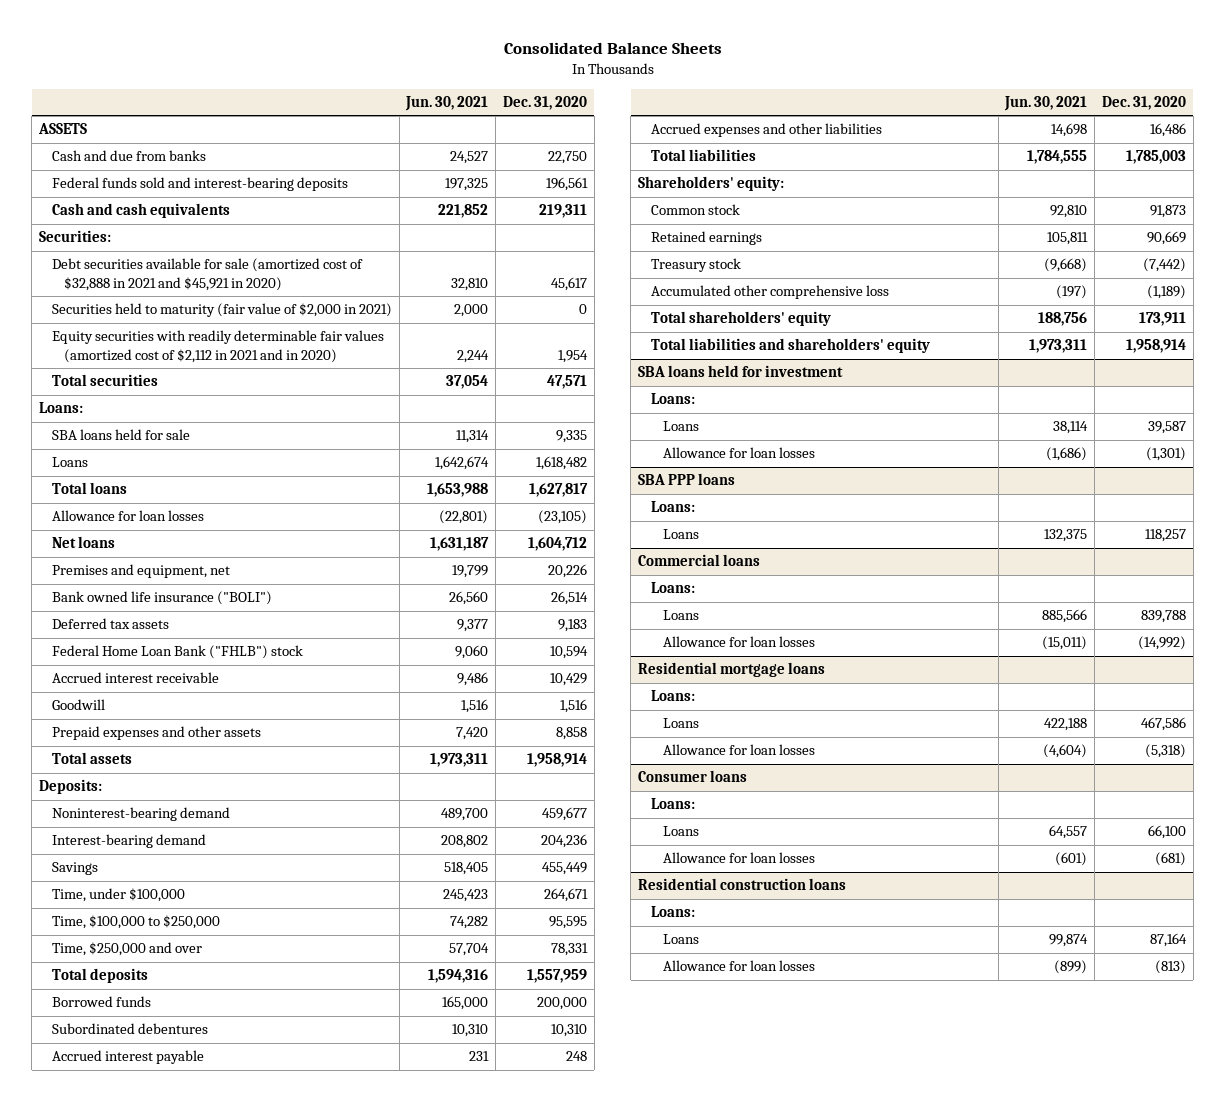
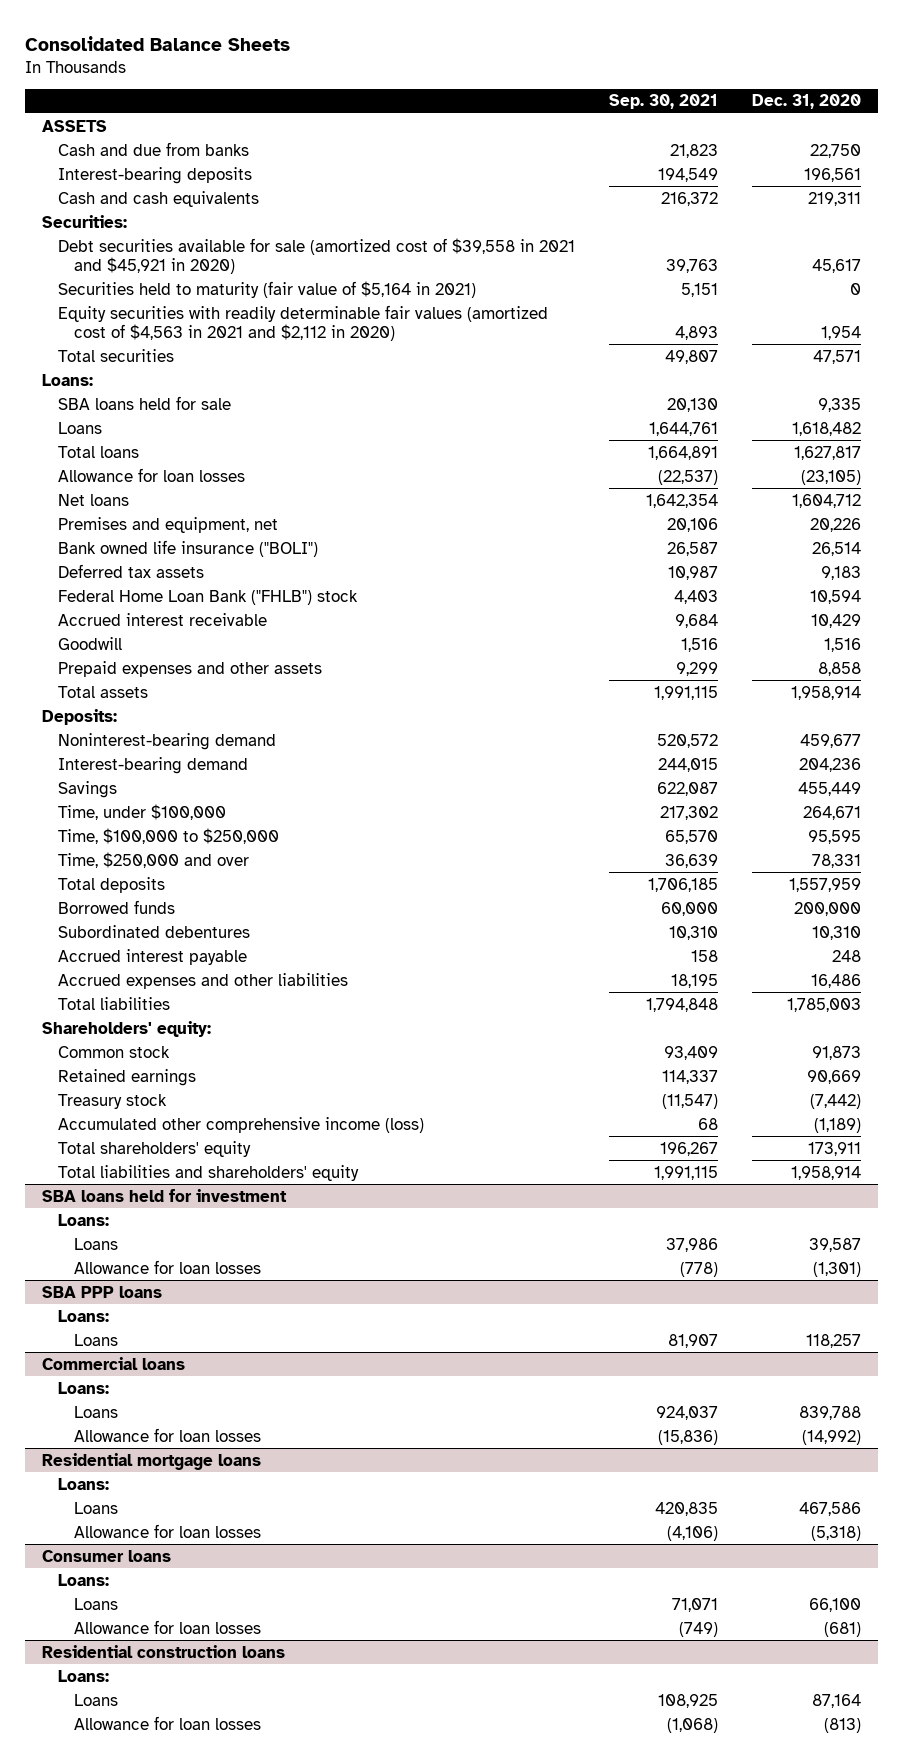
- | Jun. 30, 2021 | Dec. 31, 2020
+ | Sep. 30, 2021 | Dec. 31, 2020
- Federal funds sold and interest-bearing deposits | 197,325 | 196,561
+ Interest-bearing deposits | 194,549 | 196,561
- Debt securities available for sale (amortized cost of $32,888 in 2021 and $45,921 in 2020) | 32,810 | 45,617
- Securities held to maturity (fair value of $2,000 in 2021) | 2,000 | 0
- Equity securities with readily determinable fair values (amortized cost of $2,112 in 2021 and in 2020) | 2,244 | 1,954
+ Debt securities available for sale (amortized cost of $39,558 in 2021 and $45,921 in 2020) | 39,763 | 45,617
+ Securities held to maturity (fair value of $5,164 in 2021) | 5,151 | 0
+ Equity securities with readily determinable fair values (amortized cost of $4,563 in 2021 and $2,112 in 2020) | 4,893 | 1,954
- Accumulated other comprehensive loss | (197) | (1,189)
+ Accumulated other comprehensive income (loss) | 68 | (1,189)

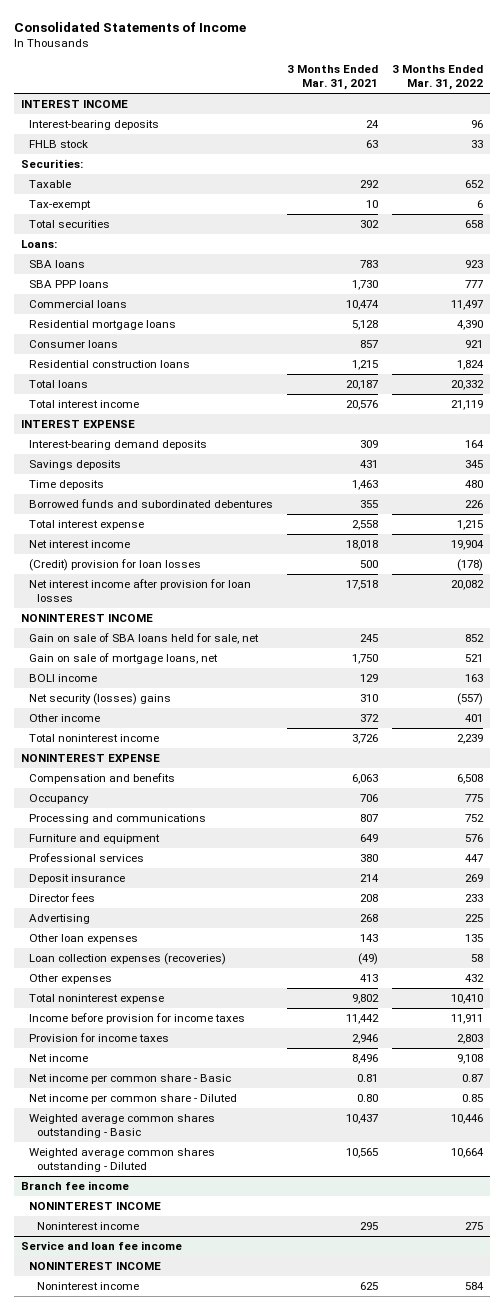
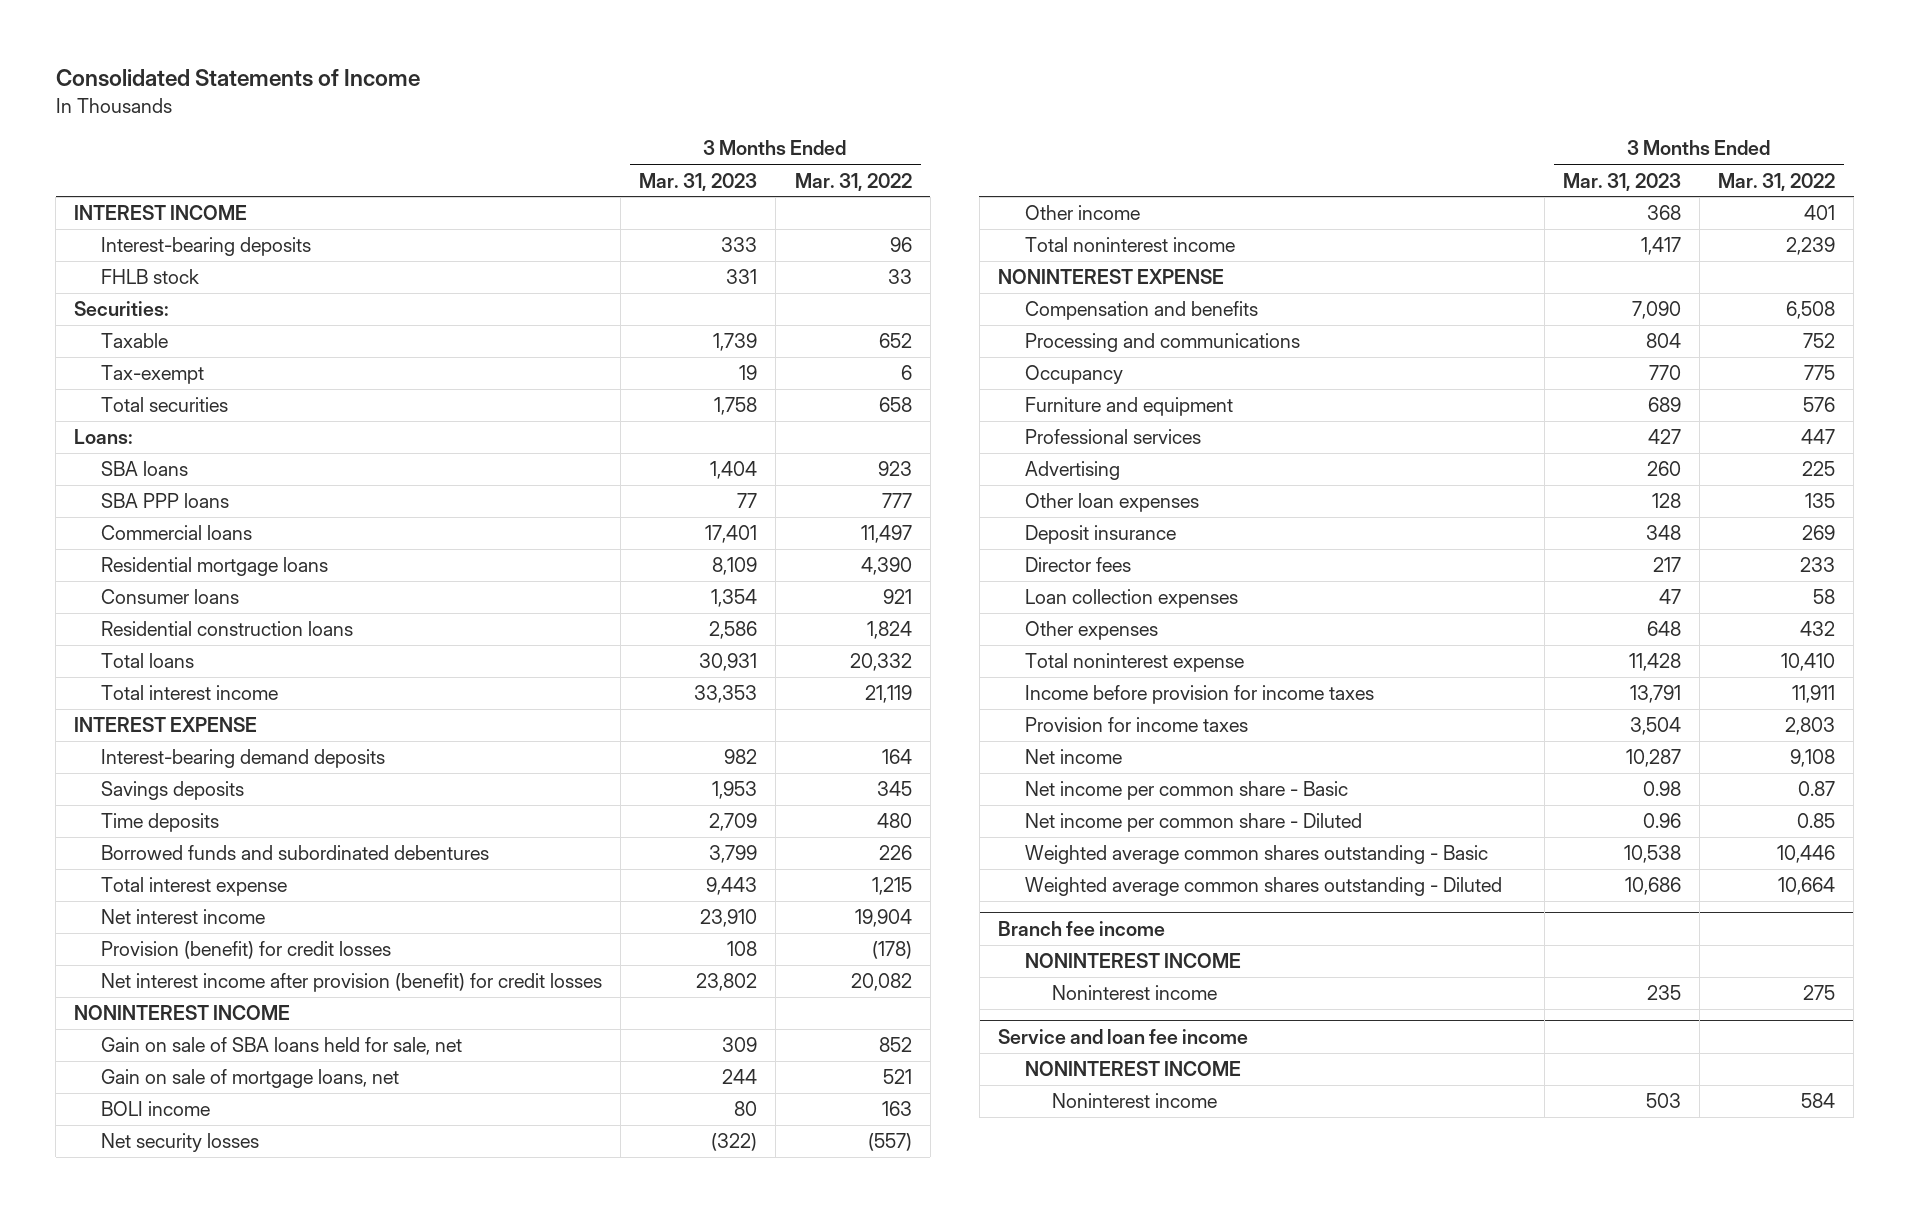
- | 3 Months Ended Mar. 31, 2021 | 3 Months Ended Mar. 31, 2022
+ | 3 Months Ended Mar. 31, 2023 | 3 Months Ended Mar. 31, 2022
- (Credit) provision for loan losses | 500 | (178)
- Net interest income after provision for loan losses | 17,518 | 20,082
+ Provision (benefit) for credit losses | 108 | (178)
+ Net interest income after provision (benefit) for credit losses | 23,802 | 20,082
- Net security (losses) gains | 310 | (557)
+ Net security losses | (322) | (557)
moved down: Occupancy | 770 | 775
- Loan collection expenses (recoveries) | (49) | 58
moved down: Deposit insurance | 348 | 269
moved down: Director fees | 217 | 233
+ Loan collection expenses | 47 | 58

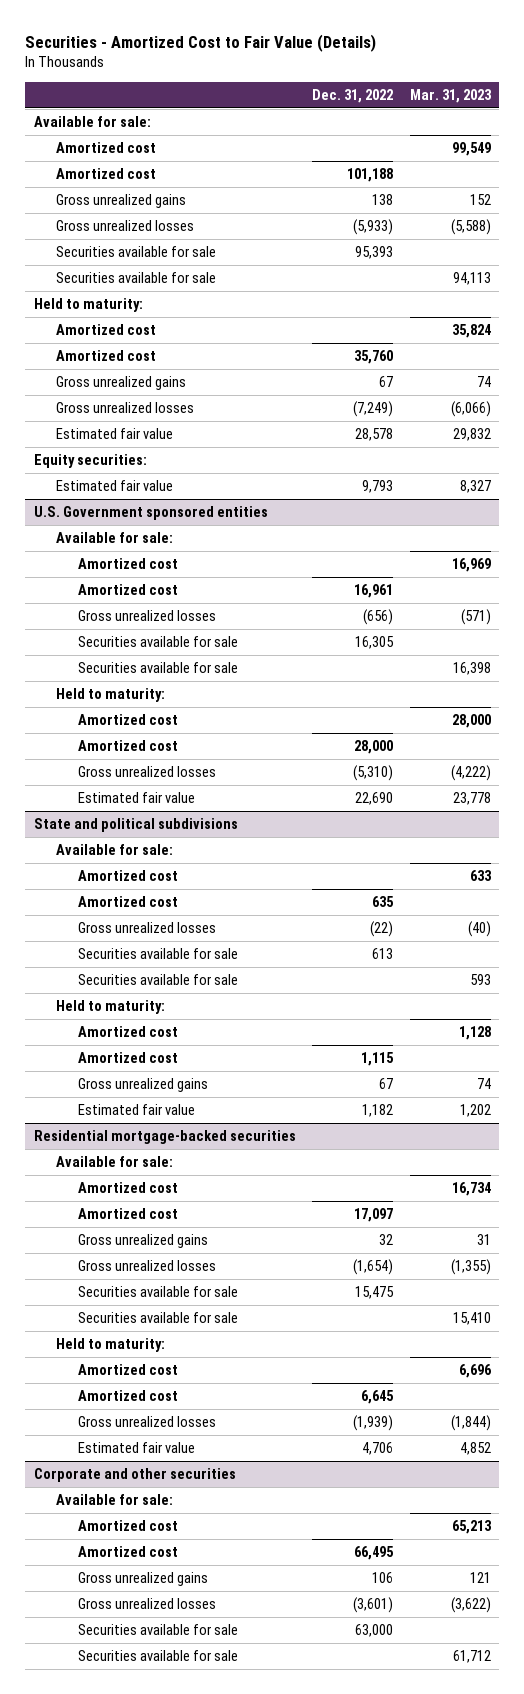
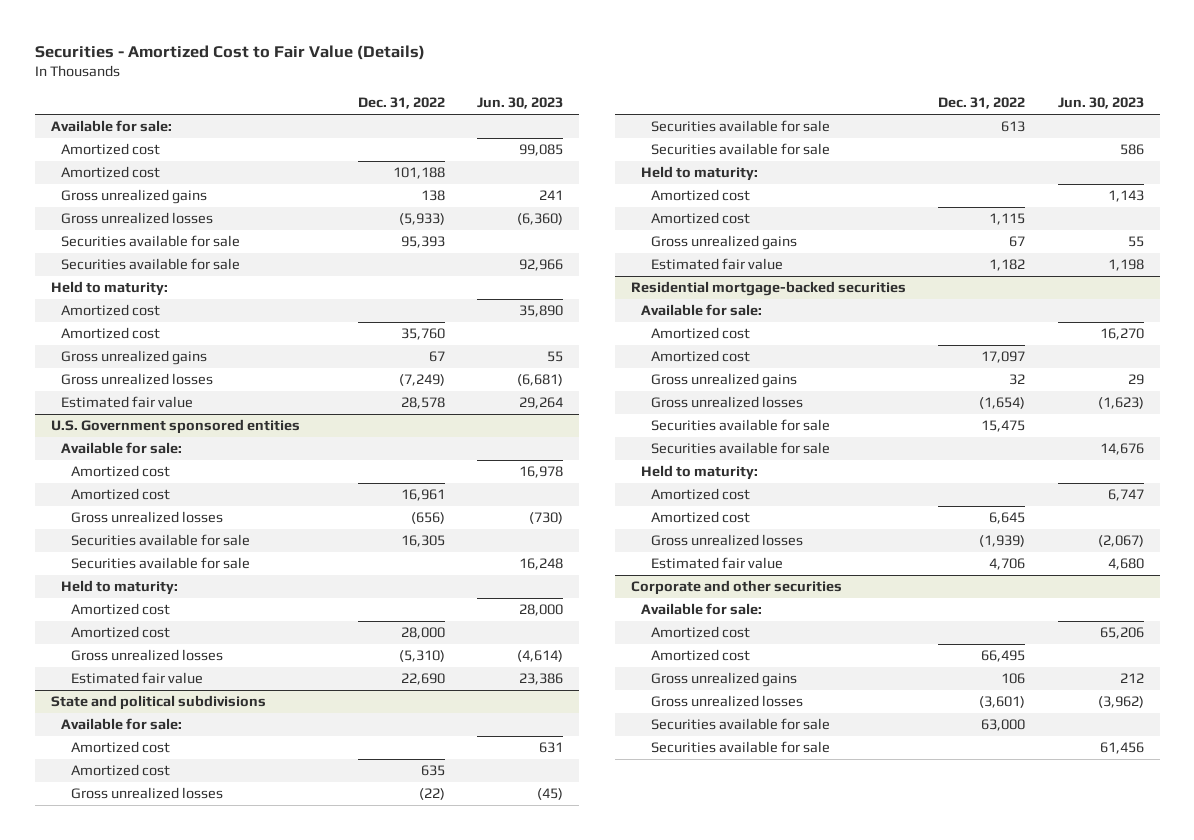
- | Dec. 31, 2022 | Mar. 31, 2023
+ | Dec. 31, 2022 | Jun. 30, 2023
- Equity securities:
- Estimated fair value | 9,793 | 8,327

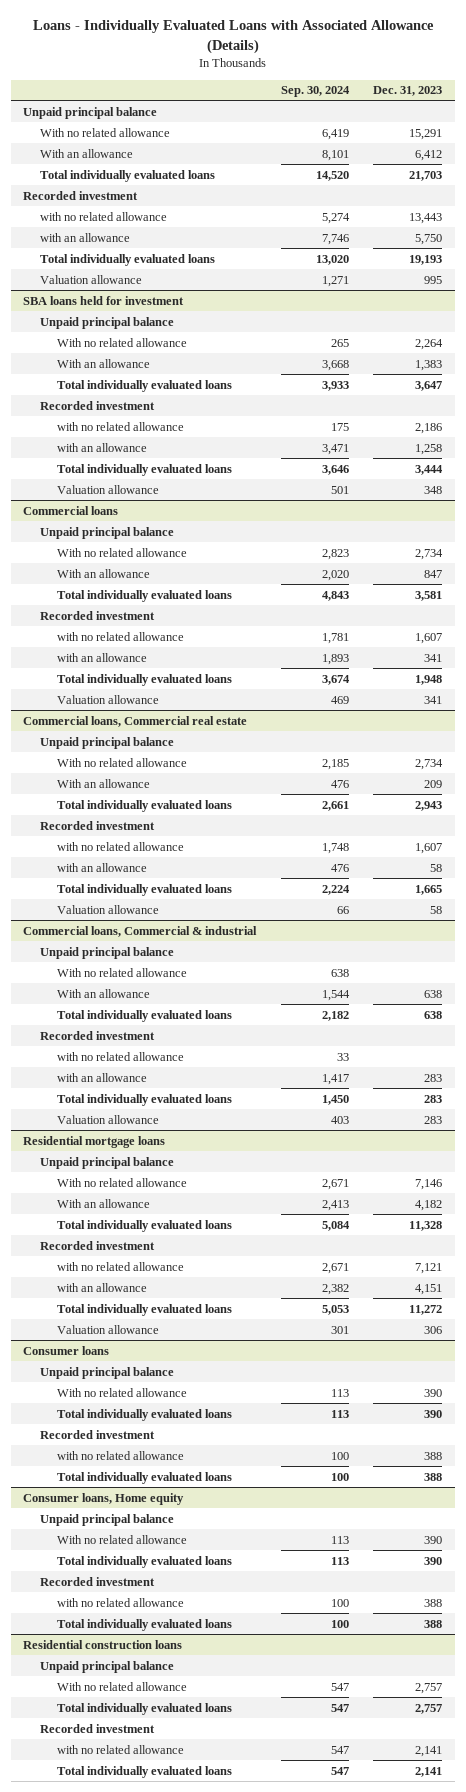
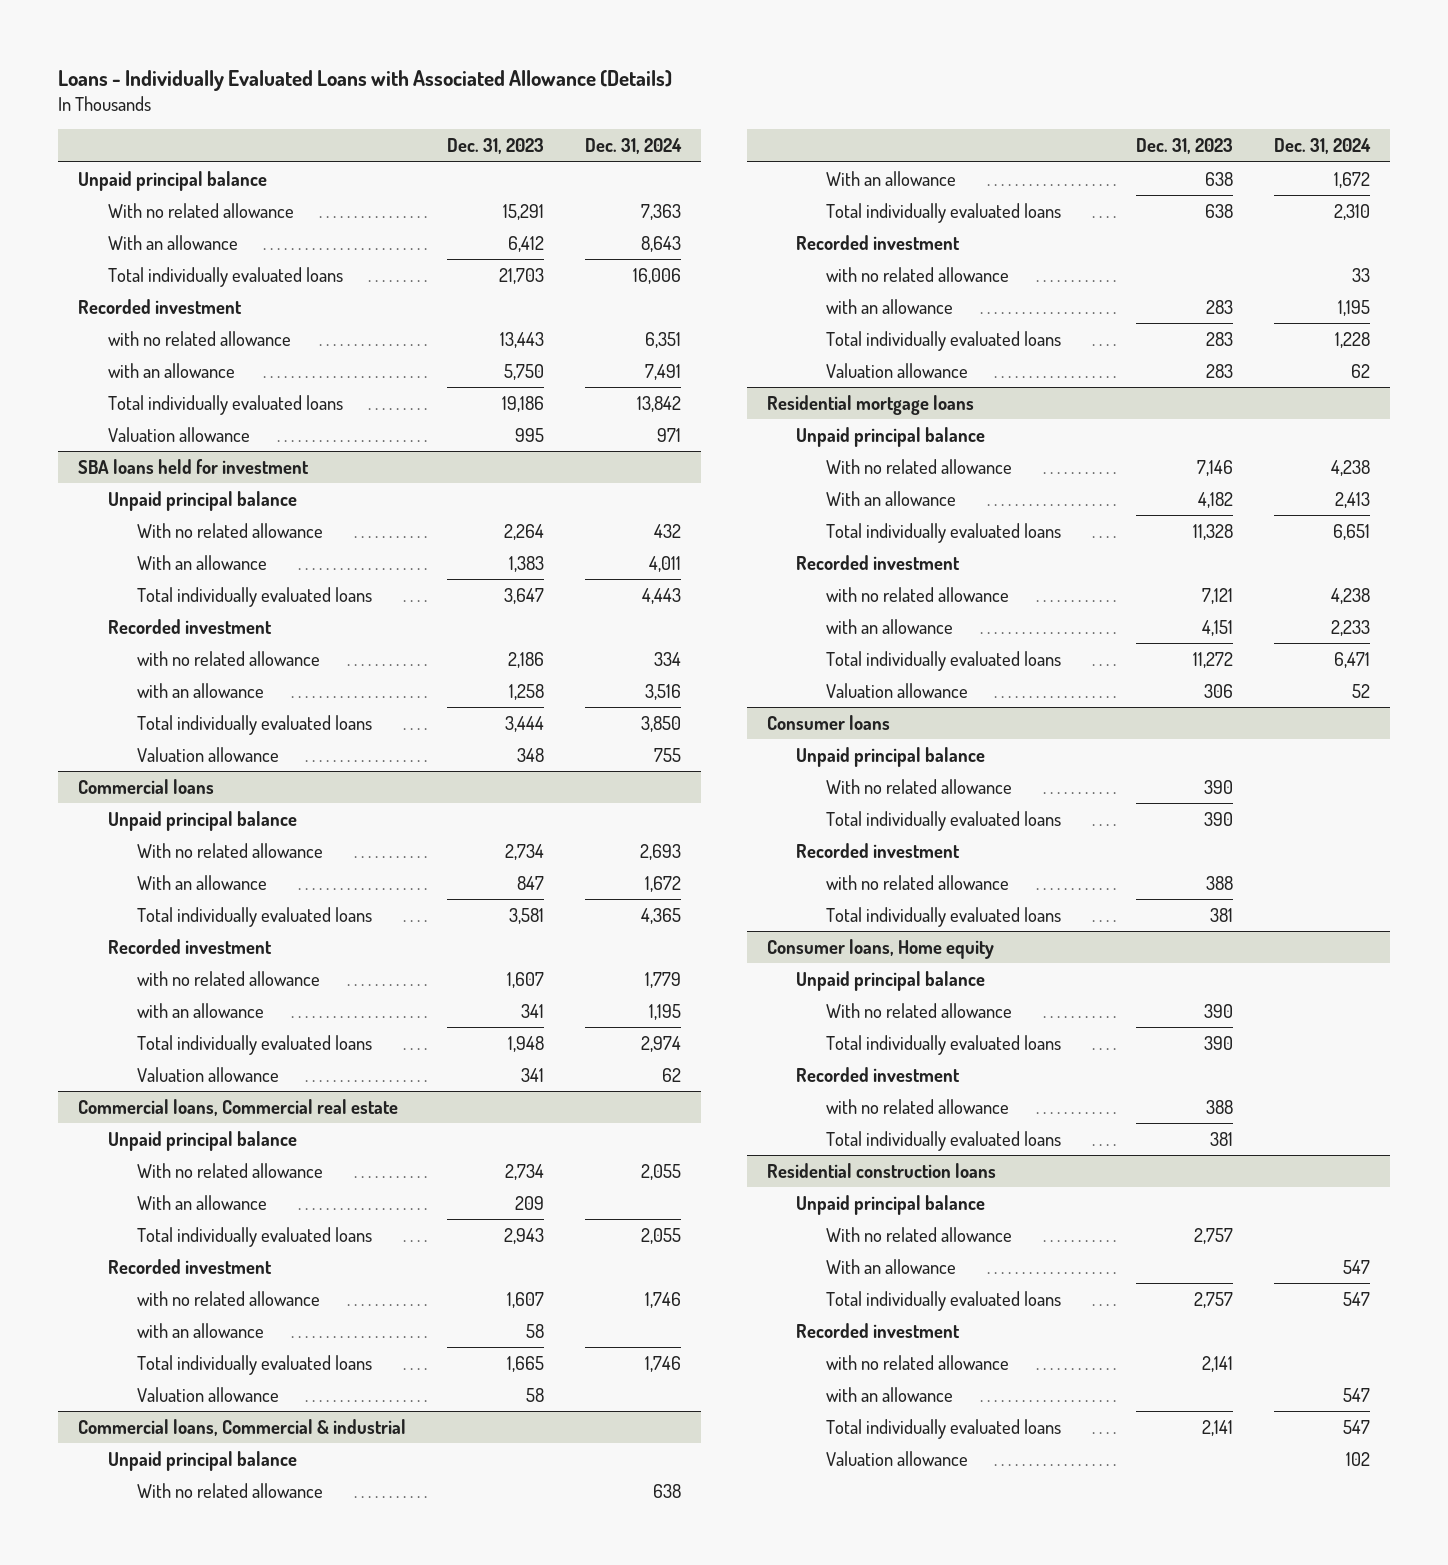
- | Sep. 30, 2024 | Dec. 31, 2023
+ | Dec. 31, 2023 | Dec. 31, 2024
- Total individually evaluated loans | 13,020 | 19,193
+ Total individually evaluated loans | 19,186 | 13,842
@ Consumer loans
- Total individually evaluated loans | 100 | 388
+ Total individually evaluated loans | 381 |
@ Consumer loans, Home equity
- Total individually evaluated loans | 100 | 388
+ Total individually evaluated loans | 381 |
@ Residential construction loans
+ With an allowance | | 547
+ with an allowance | | 547
+ Valuation allowance | | 102

